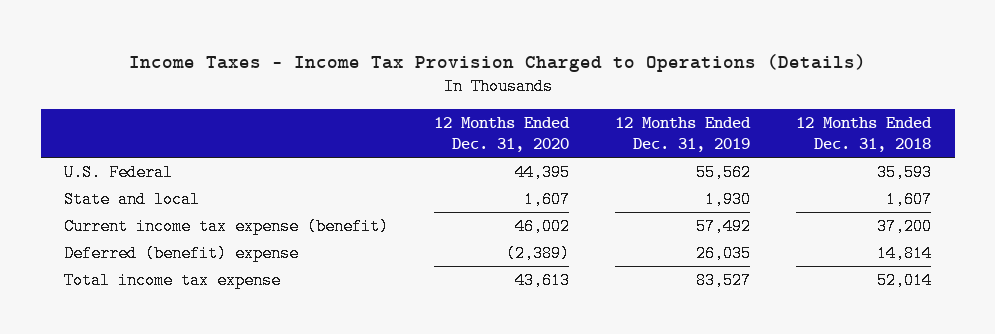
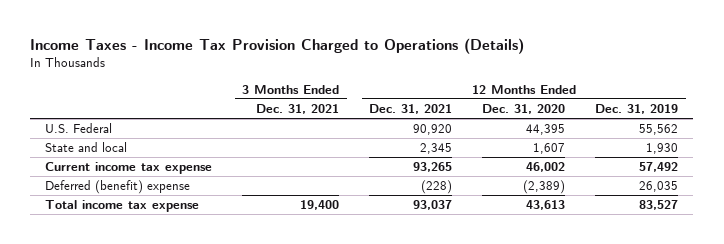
- | 12 Months Ended Dec. 31, 2020 | 12 Months Ended Dec. 31, 2019 | 12 Months Ended Dec. 31, 2018
+ | 3 Months Ended Dec. 31, 2021 | 12 Months Ended Dec. 31, 2021 | 12 Months Ended Dec. 31, 2020 | 12 Months Ended Dec. 31, 2019
- Current income tax expense (benefit) | 46,002 | 57,492 | 37,200
+ Current income tax expense | | 93,265 | 46,002 | 57,492

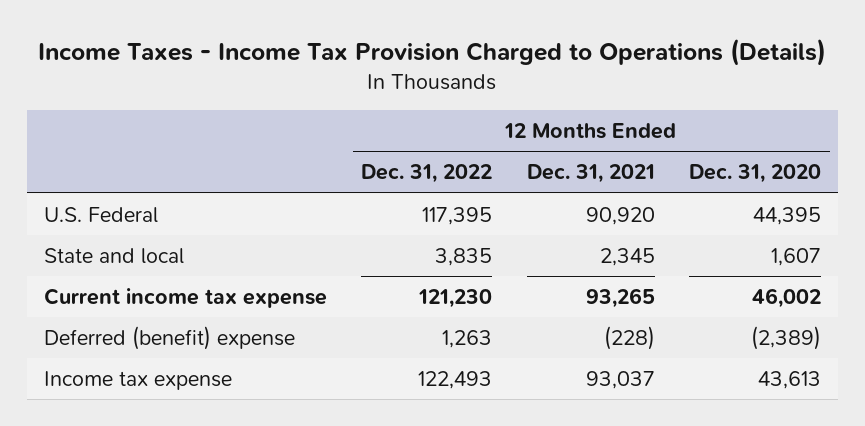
- | 3 Months Ended Dec. 31, 2021 | 12 Months Ended Dec. 31, 2021 | 12 Months Ended Dec. 31, 2020 | 12 Months Ended Dec. 31, 2019
+ | 12 Months Ended Dec. 31, 2022 | 12 Months Ended Dec. 31, 2021 | 12 Months Ended Dec. 31, 2020
- Total income tax expense | 19,400 | 93,037 | 43,613 | 83,527
+ Income tax expense | 122,493 | 93,037 | 43,613

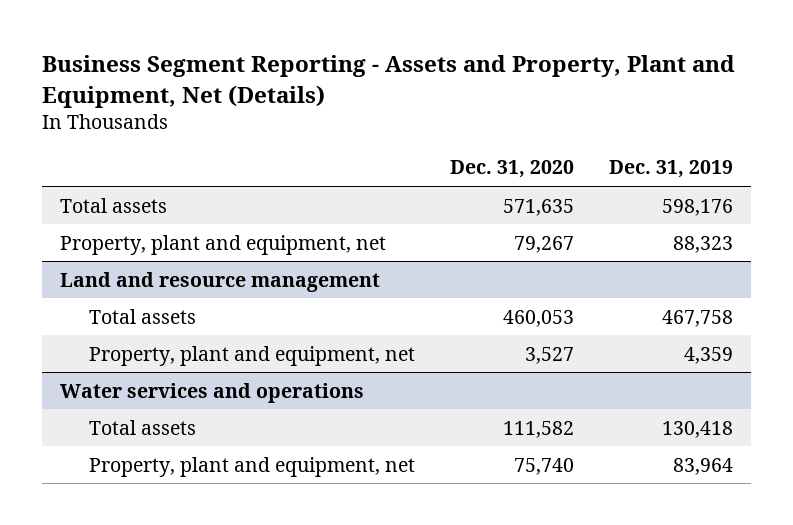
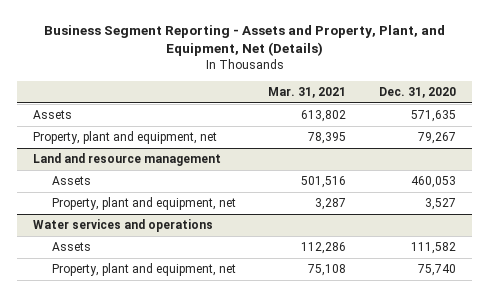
- Business Segment Reporting - Assets and Property, Plant and Equipment, Net (Details)
+ Business Segment Reporting - Assets and Property, Plant, and Equipment, Net (Details)
- | Dec. 31, 2020 | Dec. 31, 2019
+ | Mar. 31, 2021 | Dec. 31, 2020
- Total assets | 571,635 | 598,176
+ Assets | 613,802 | 571,635
@ Land and resource management
- Total assets | 460,053 | 467,758
+ Assets | 501,516 | 460,053
@ Water services and operations
- Total assets | 111,582 | 130,418
+ Assets | 112,286 | 111,582

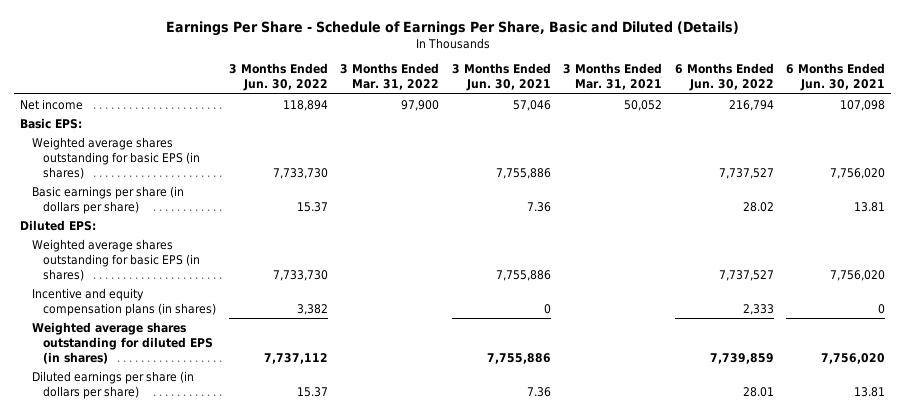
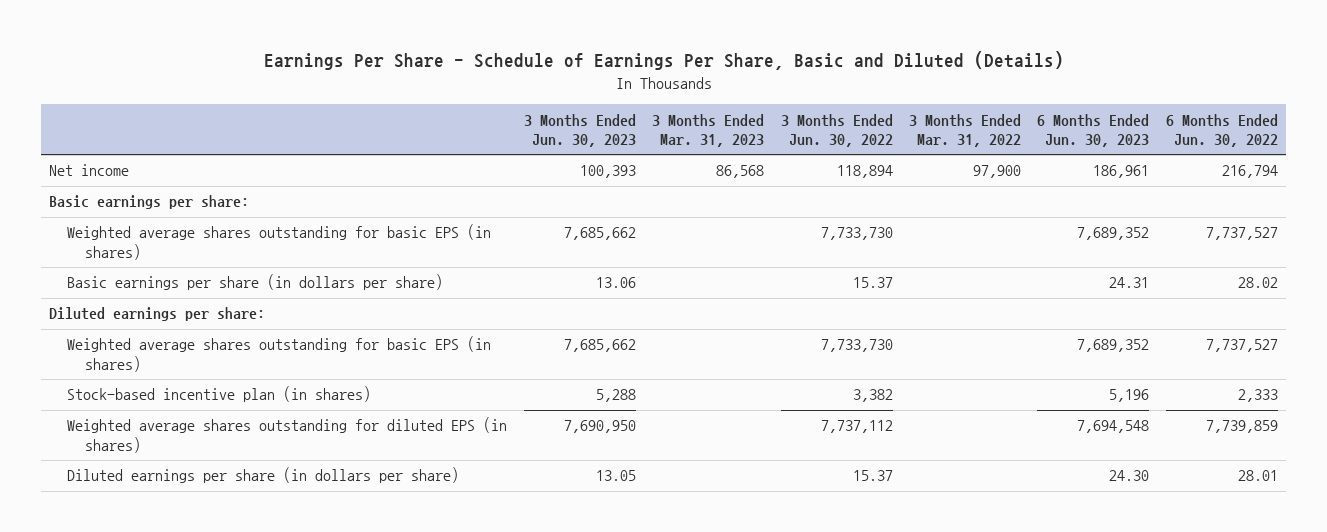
- | 3 Months Ended Jun. 30, 2022 | 3 Months Ended Mar. 31, 2022 | 3 Months Ended Jun. 30, 2021 | 3 Months Ended Mar. 31, 2021 | 6 Months Ended Jun. 30, 2022 | 6 Months Ended Jun. 30, 2021
+ | 3 Months Ended Jun. 30, 2023 | 3 Months Ended Mar. 31, 2023 | 3 Months Ended Jun. 30, 2022 | 3 Months Ended Mar. 31, 2022 | 6 Months Ended Jun. 30, 2023 | 6 Months Ended Jun. 30, 2022
- Basic EPS:
+ Basic earnings per share:
- Diluted EPS:
+ Diluted earnings per share:
- Incentive and equity compensation plans (in shares) | 3,382 | | 0 | | 2,333 | 0
+ Stock-based incentive plan (in shares) | 5,288 | | 3,382 | | 5,196 | 2,333

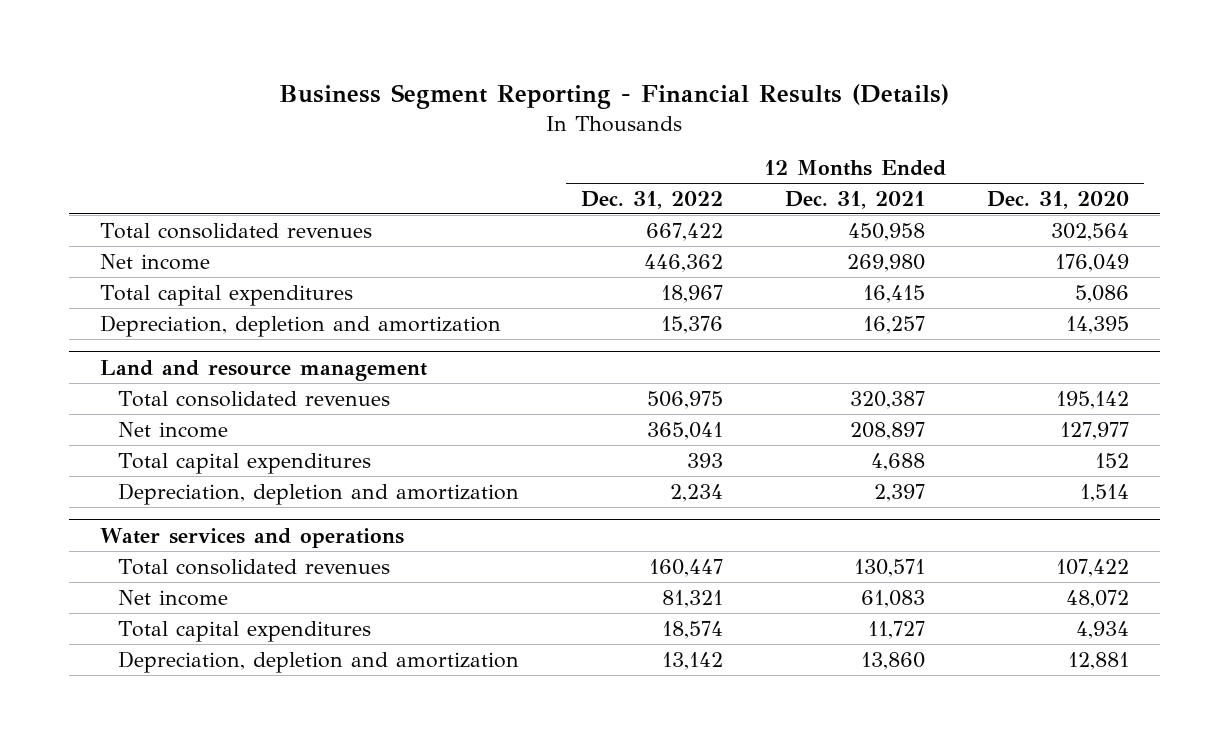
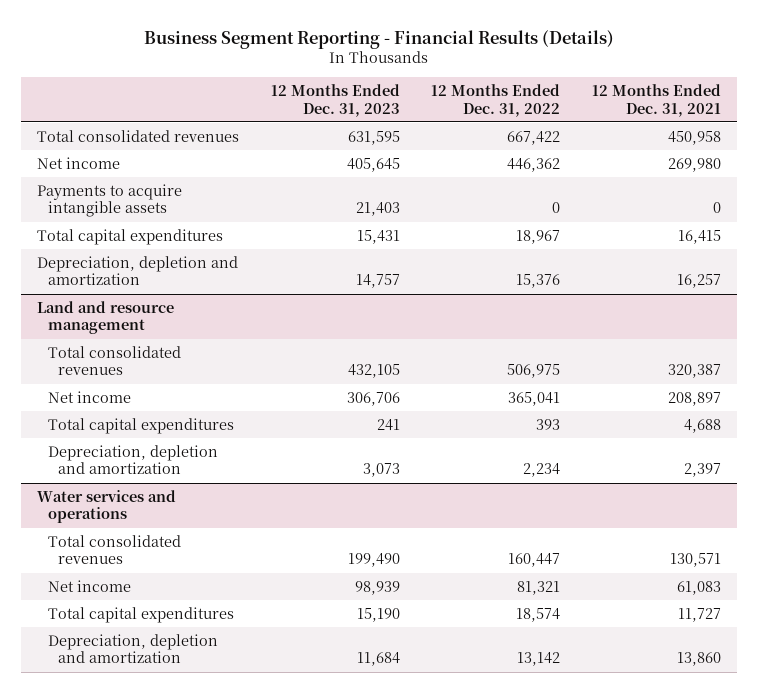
- | 12 Months Ended Dec. 31, 2022 | 12 Months Ended Dec. 31, 2021 | 12 Months Ended Dec. 31, 2020
+ | 12 Months Ended Dec. 31, 2023 | 12 Months Ended Dec. 31, 2022 | 12 Months Ended Dec. 31, 2021
+ Payments to acquire intangible assets | 21,403 | 0 | 0

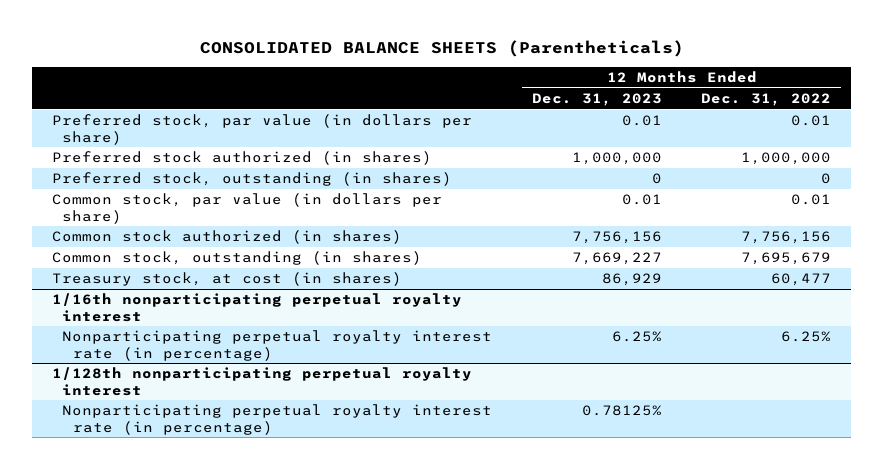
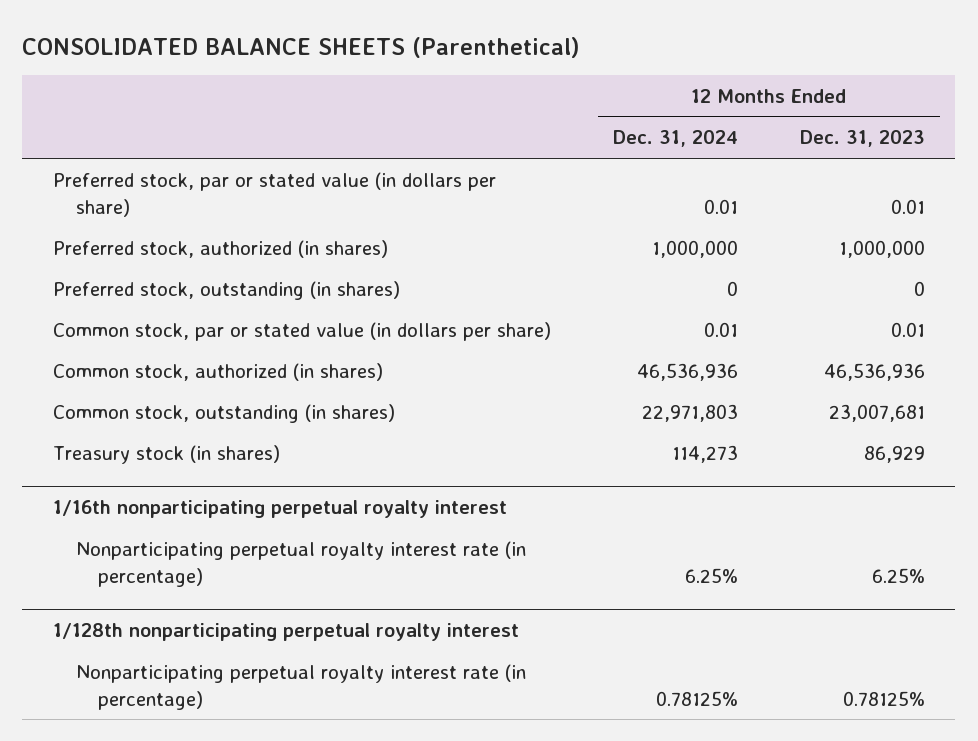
- CONSOLIDATED BALANCE SHEETS (Parentheticals)
+ CONSOLIDATED BALANCE SHEETS (Parenthetical)
- | 12 Months Ended Dec. 31, 2023 | 12 Months Ended Dec. 31, 2022
+ | 12 Months Ended Dec. 31, 2024 | 12 Months Ended Dec. 31, 2023
- Preferred stock, par value (in dollars per share) | 0.01 | 0.01
- Preferred stock authorized (in shares) | 1,000,000 | 1,000,000
+ Preferred stock, par or stated value (in dollars per share) | 0.01 | 0.01
+ Preferred stock, authorized (in shares) | 1,000,000 | 1,000,000
- Common stock, par value (in dollars per share) | 0.01 | 0.01
- Common stock authorized (in shares) | 7,756,156 | 7,756,156
- Common stock, outstanding (in shares) | 7,669,227 | 7,695,679
- Treasury stock, at cost (in shares) | 86,929 | 60,477
+ Common stock, par or stated value (in dollars per share) | 0.01 | 0.01
+ Common stock, authorized (in shares) | 46,536,936 | 46,536,936
+ Common stock, outstanding (in shares) | 22,971,803 | 23,007,681
+ Treasury stock (in shares) | 114,273 | 86,929

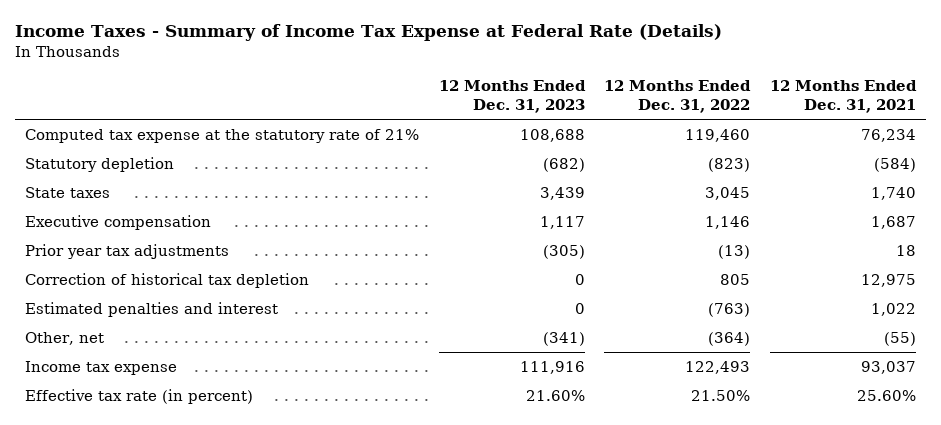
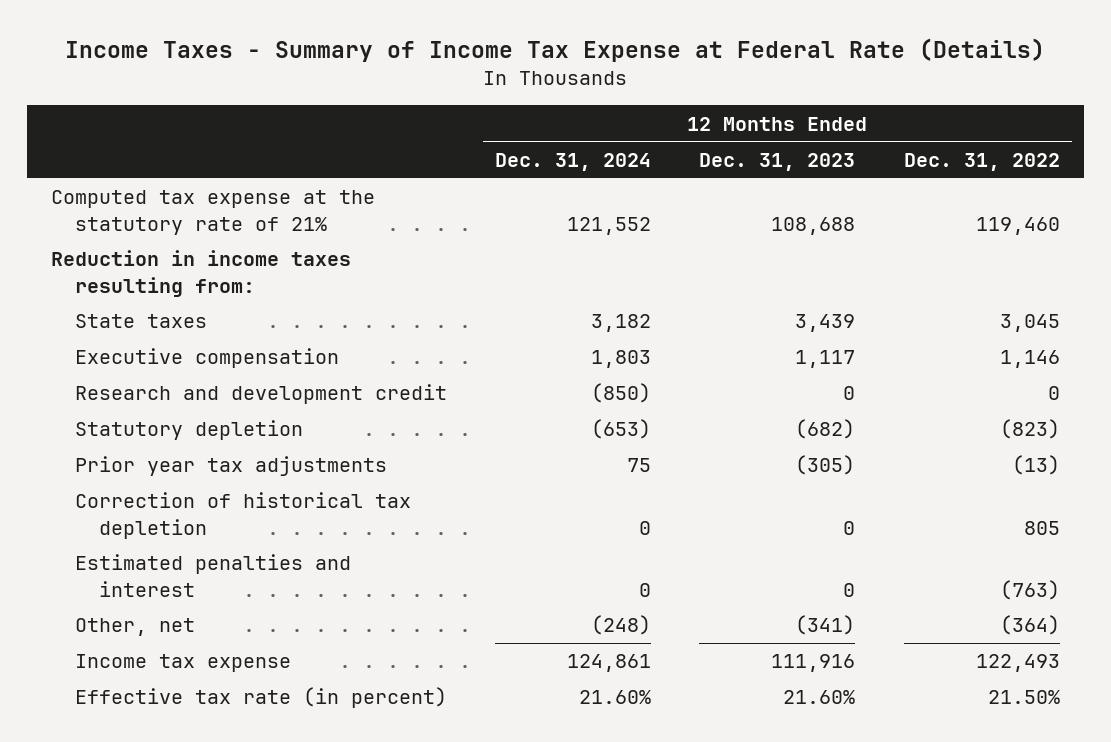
- | 12 Months Ended Dec. 31, 2023 | 12 Months Ended Dec. 31, 2022 | 12 Months Ended Dec. 31, 2021
+ | 12 Months Ended Dec. 31, 2024 | 12 Months Ended Dec. 31, 2023 | 12 Months Ended Dec. 31, 2022
+ Reduction in income taxes resulting from:
+ Research and development credit | (850) | 0 | 0
moved down: Statutory depletion | (653) | (682) | (823)

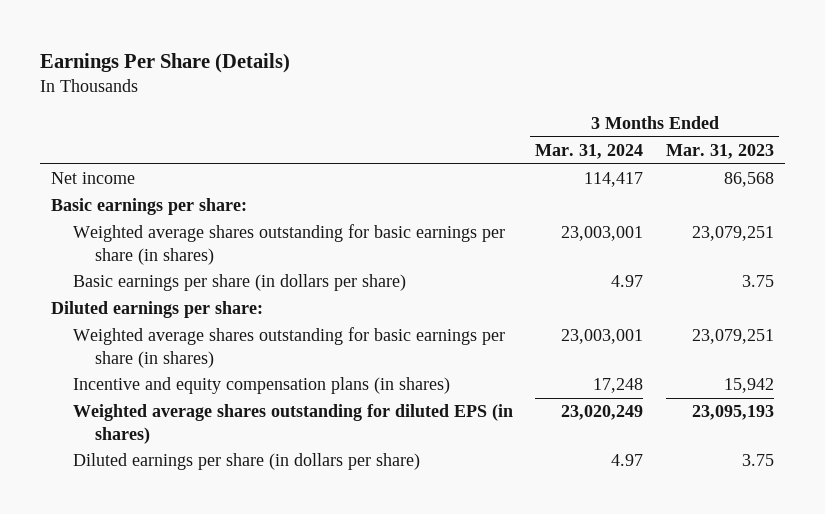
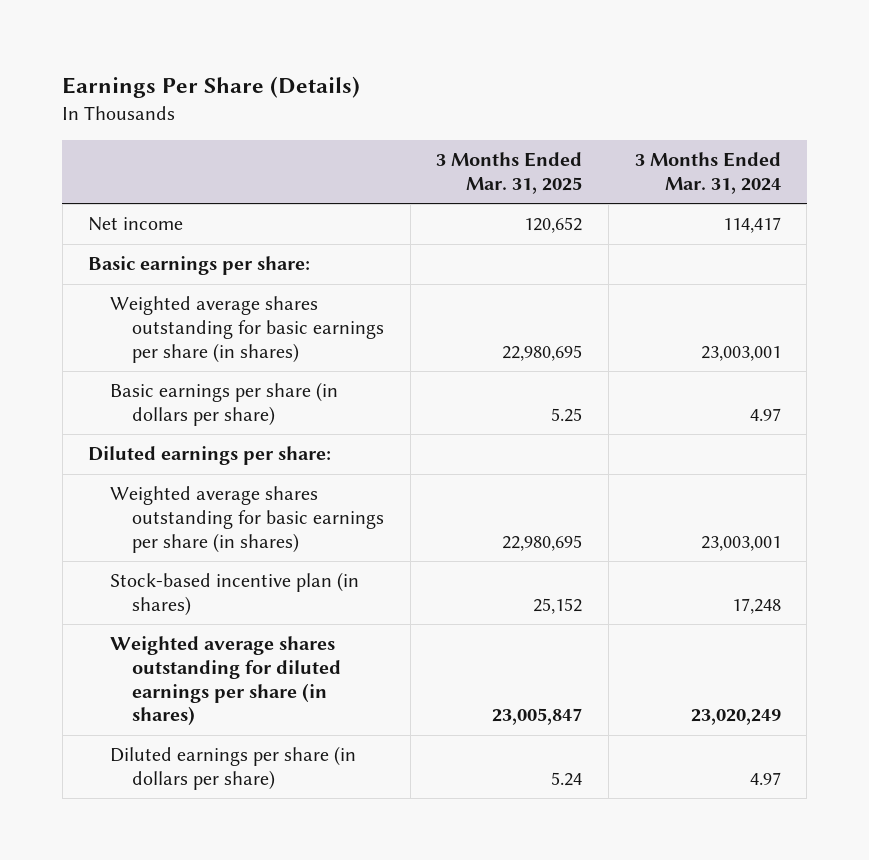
- | 3 Months Ended Mar. 31, 2024 | 3 Months Ended Mar. 31, 2023
+ | 3 Months Ended Mar. 31, 2025 | 3 Months Ended Mar. 31, 2024
- Incentive and equity compensation plans (in shares) | 17,248 | 15,942
- Weighted average shares outstanding for diluted EPS (in shares) | 23,020,249 | 23,095,193
+ Stock-based incentive plan (in shares) | 25,152 | 17,248
+ Weighted average shares outstanding for diluted earnings per share (in shares) | 23,005,847 | 23,020,249

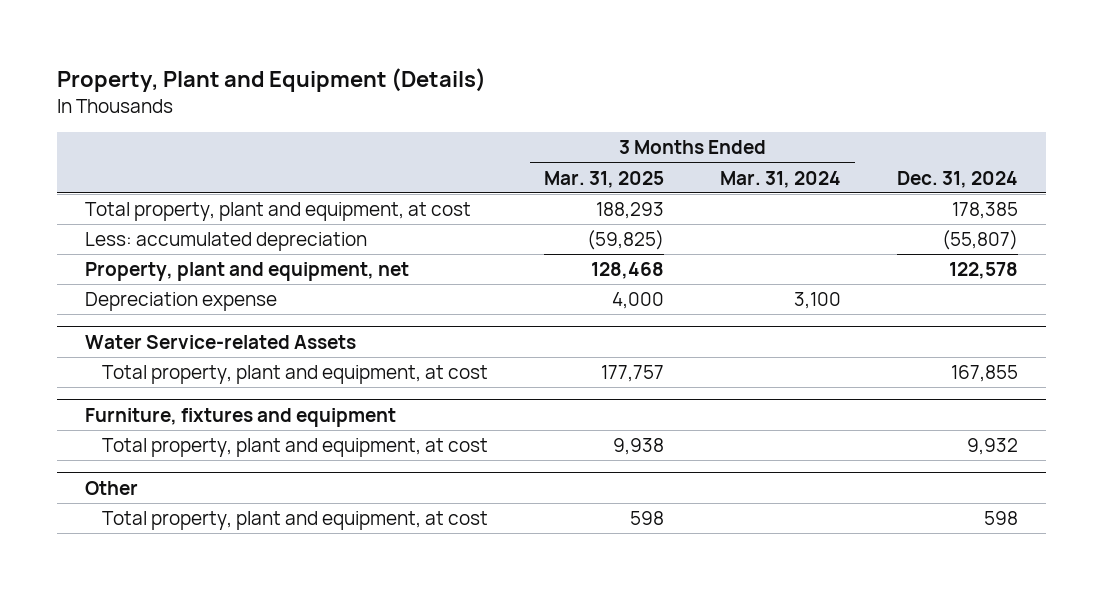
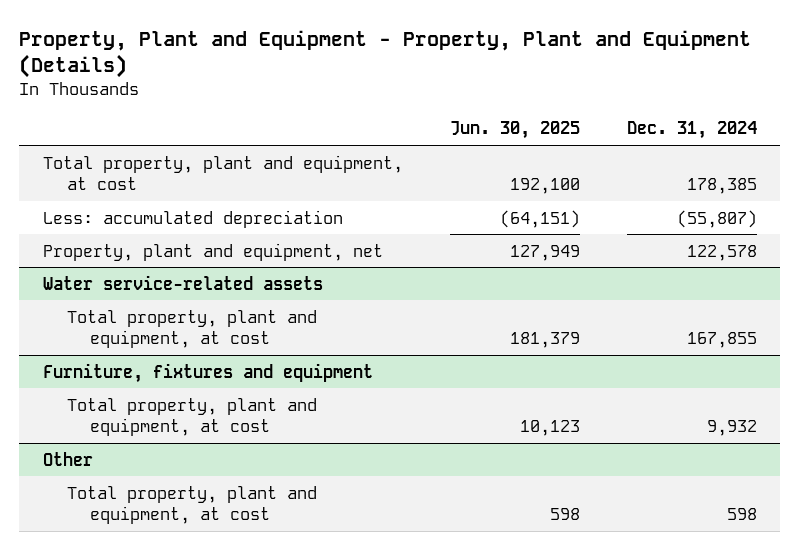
- Property, Plant and Equipment (Details)
+ Property, Plant and Equipment - Property, Plant and Equipment (Details)
- | 3 Months Ended Mar. 31, 2025 | 3 Months Ended Mar. 31, 2024 | Dec. 31, 2024
+ | Jun. 30, 2025 | Dec. 31, 2024
- Depreciation expense | 4,000 | 3,100 |
- Water Service-related Assets
+ Water service-related assets

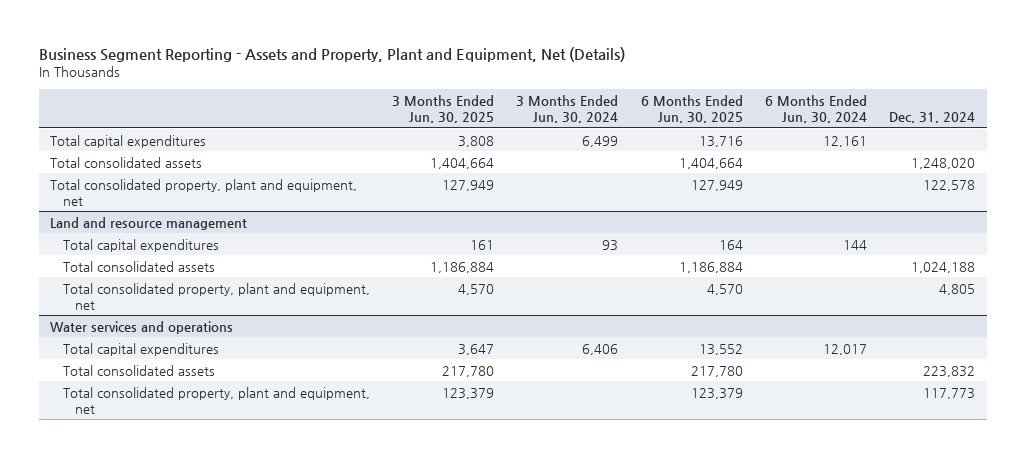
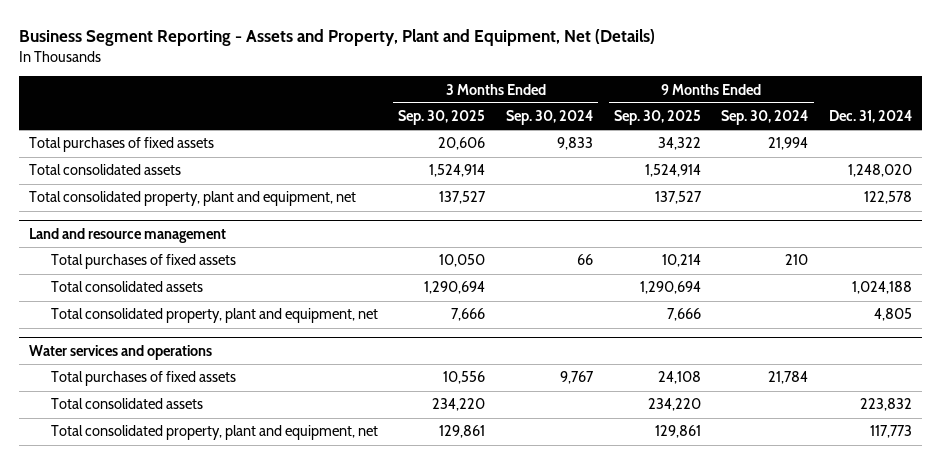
- | 3 Months Ended Jun. 30, 2025 | 3 Months Ended Jun. 30, 2024 | 6 Months Ended Jun. 30, 2025 | 6 Months Ended Jun. 30, 2024 | Dec. 31, 2024
+ | 3 Months Ended Sep. 30, 2025 | 3 Months Ended Sep. 30, 2024 | 9 Months Ended Sep. 30, 2025 | 9 Months Ended Sep. 30, 2024 | Dec. 31, 2024
- Total capital expenditures | 3,808 | 6,499 | 13,716 | 12,161 |
+ Total purchases of fixed assets | 20,606 | 9,833 | 34,322 | 21,994 |
@ Land and resource management
- Total capital expenditures | 161 | 93 | 164 | 144 |
+ Total purchases of fixed assets | 10,050 | 66 | 10,214 | 210 |
@ Water services and operations
- Total capital expenditures | 3,647 | 6,406 | 13,552 | 12,017 |
+ Total purchases of fixed assets | 10,556 | 9,767 | 24,108 | 21,784 |

